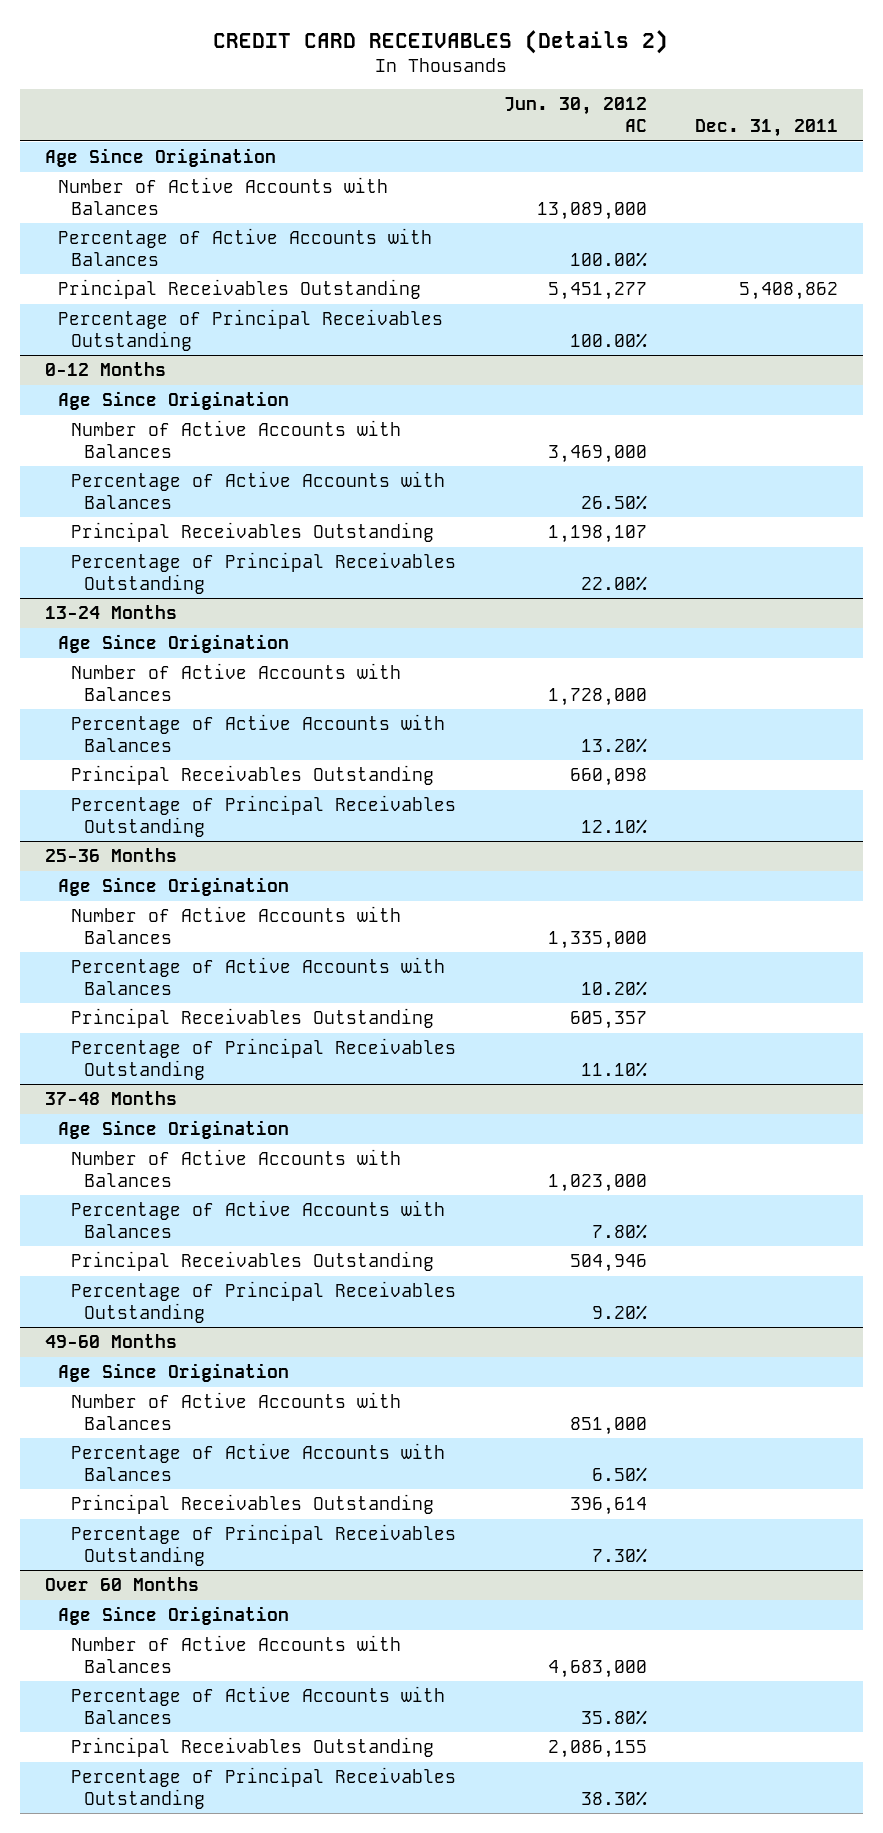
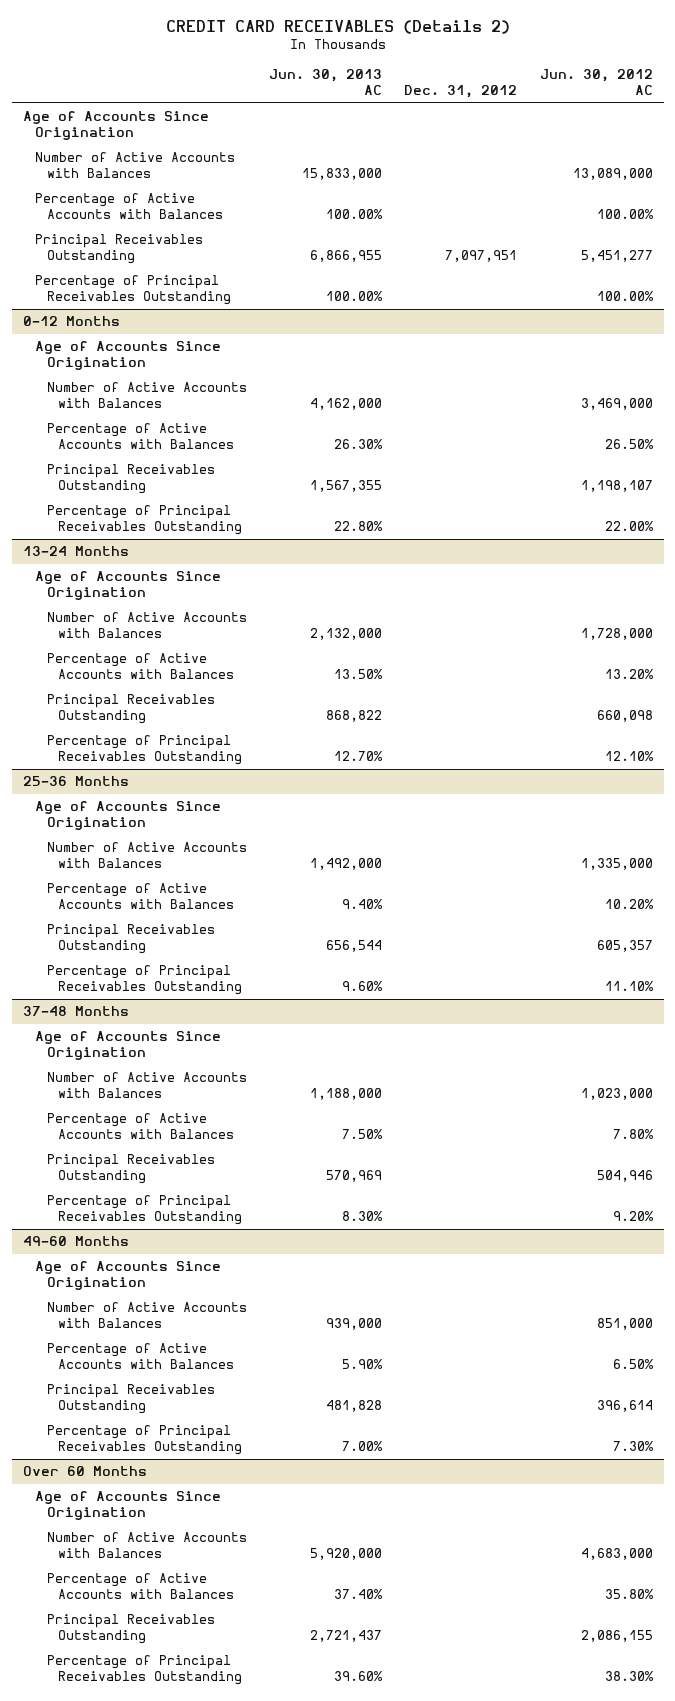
- | Jun. 30, 2012 AC | Dec. 31, 2011
+ | Jun. 30, 2013 AC | Dec. 31, 2012 | Jun. 30, 2012 AC
- Age Since Origination
+ Age of Accounts Since Origination
@ 0-12 Months
- Age Since Origination
+ Age of Accounts Since Origination
@ 13-24 Months
- Age Since Origination
+ Age of Accounts Since Origination
@ 25-36 Months
- Age Since Origination
+ Age of Accounts Since Origination
@ 37-48 Months
- Age Since Origination
+ Age of Accounts Since Origination
@ 49-60 Months
- Age Since Origination
+ Age of Accounts Since Origination
@ Over 60 Months
- Age Since Origination
+ Age of Accounts Since Origination

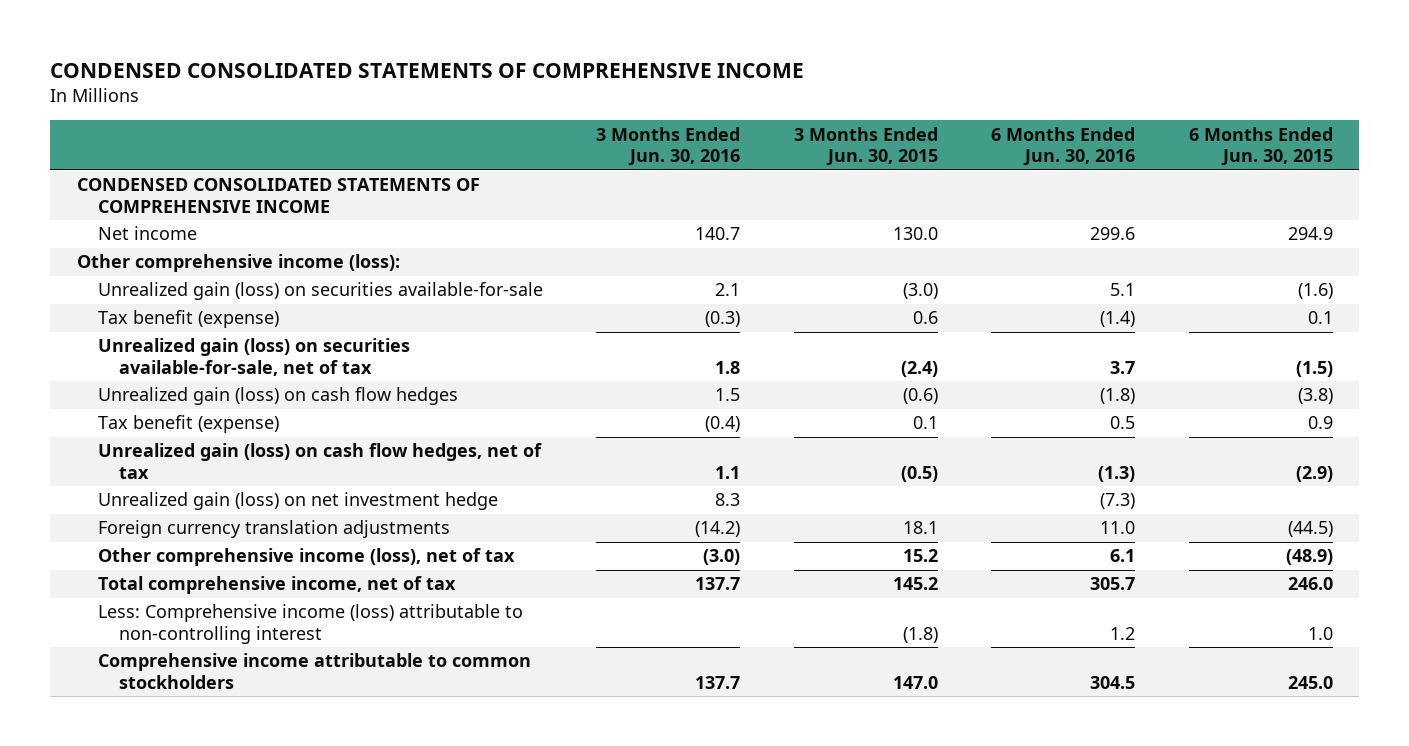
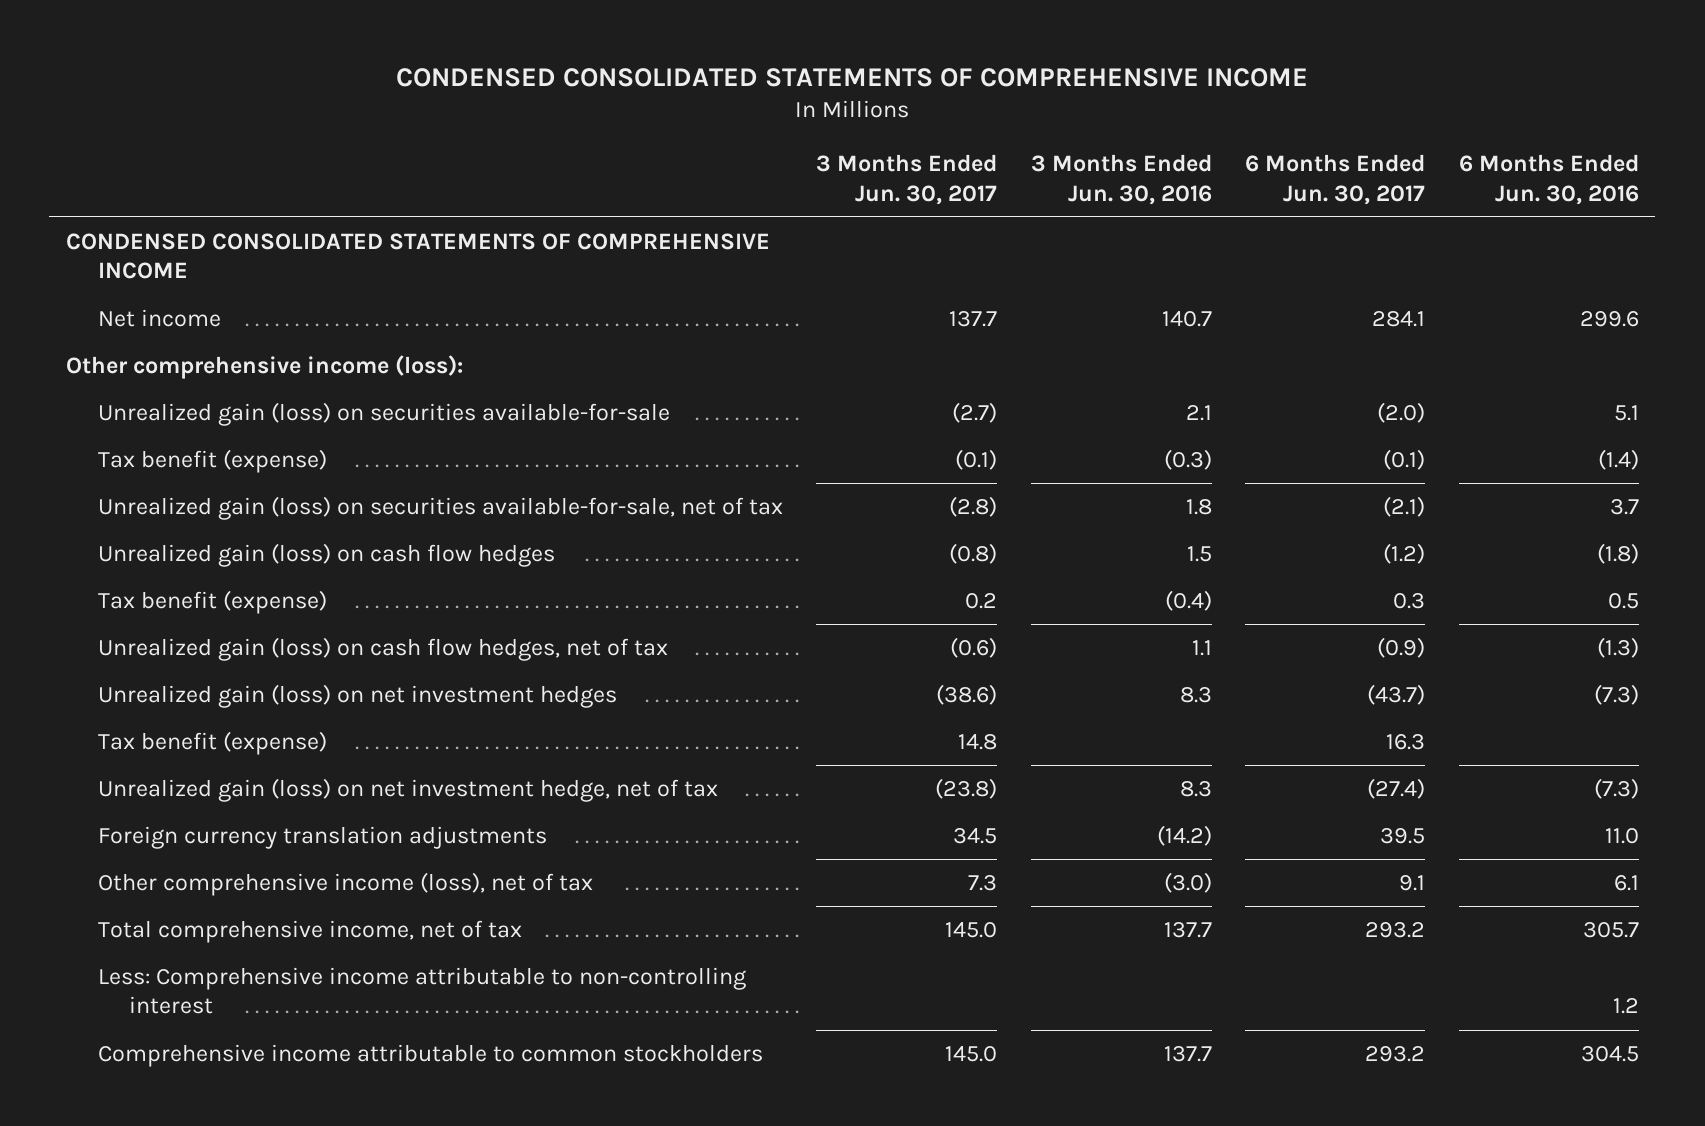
- | 3 Months Ended Jun. 30, 2016 | 3 Months Ended Jun. 30, 2015 | 6 Months Ended Jun. 30, 2016 | 6 Months Ended Jun. 30, 2015
+ | 3 Months Ended Jun. 30, 2017 | 3 Months Ended Jun. 30, 2016 | 6 Months Ended Jun. 30, 2017 | 6 Months Ended Jun. 30, 2016
- Unrealized gain (loss) on net investment hedge | 8.3 | | (7.3) |
+ Unrealized gain (loss) on net investment hedges | (38.6) | 8.3 | (43.7) | (7.3)
+ Tax benefit (expense) | 14.8 | | 16.3 |
+ Unrealized gain (loss) on net investment hedge, net of tax | (23.8) | 8.3 | (27.4) | (7.3)
- Less: Comprehensive income (loss) attributable to non-controlling interest | | (1.8) | 1.2 | 1.0
+ Less: Comprehensive income attributable to non-controlling interest | | | | 1.2

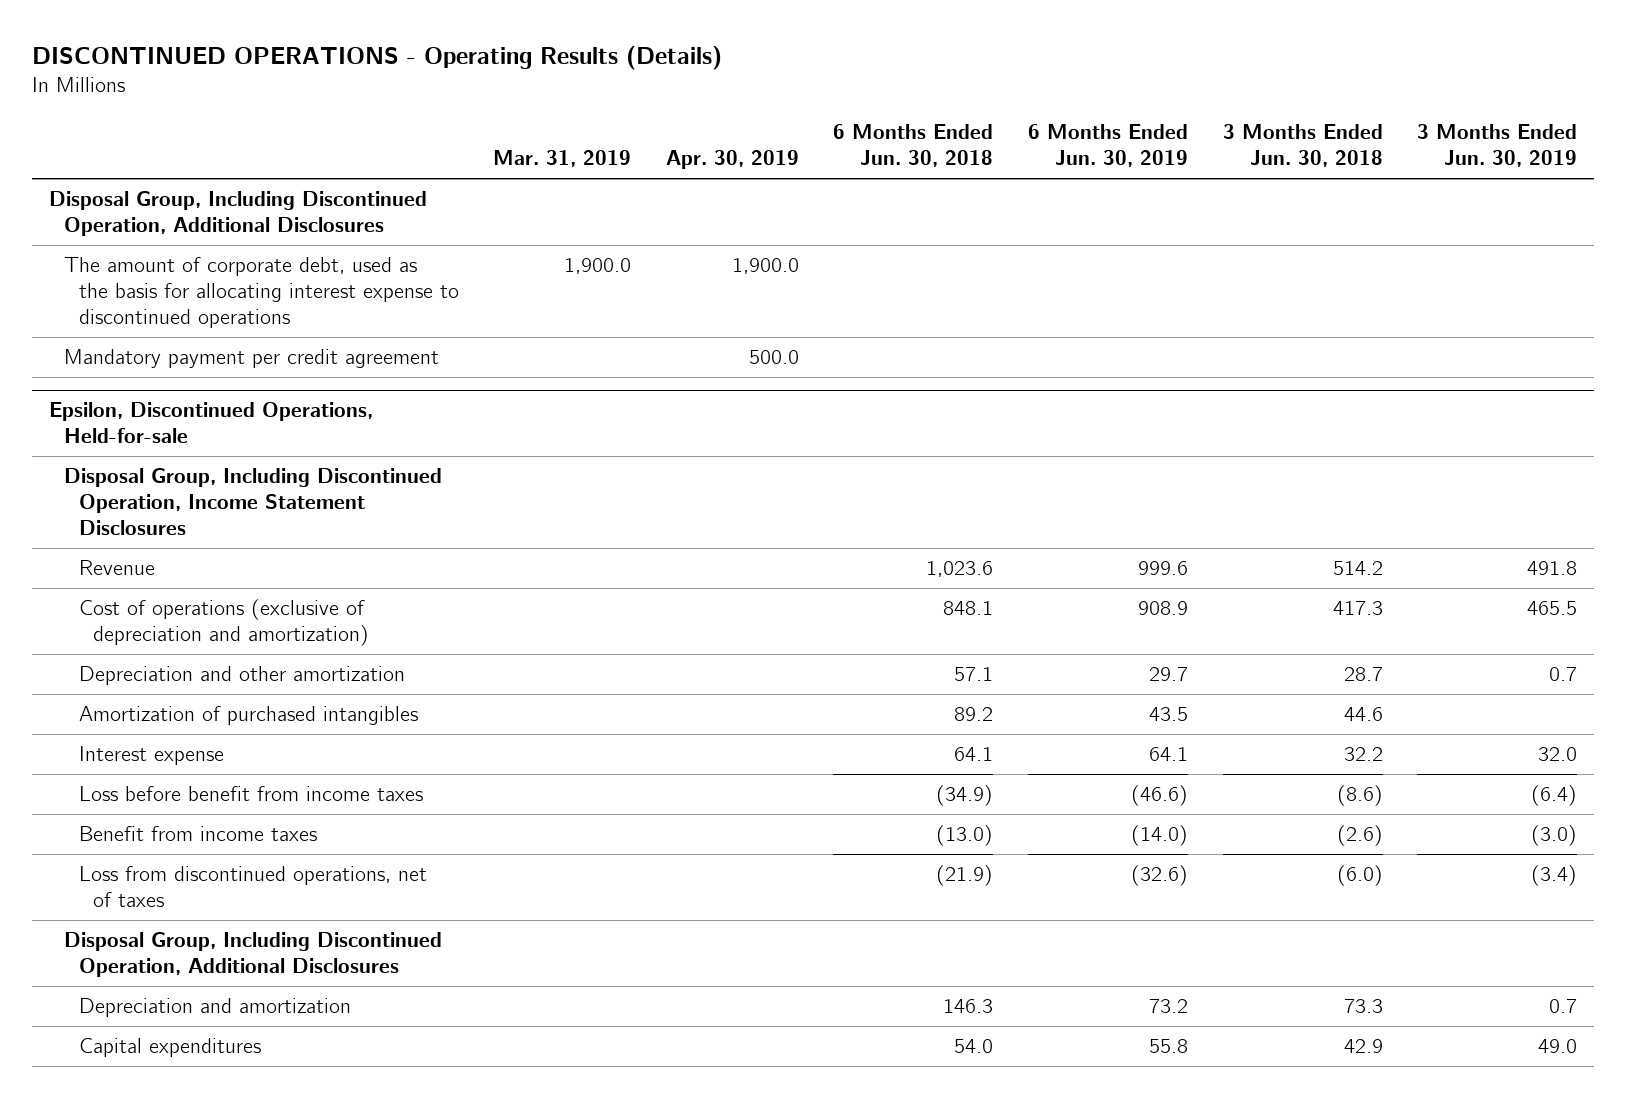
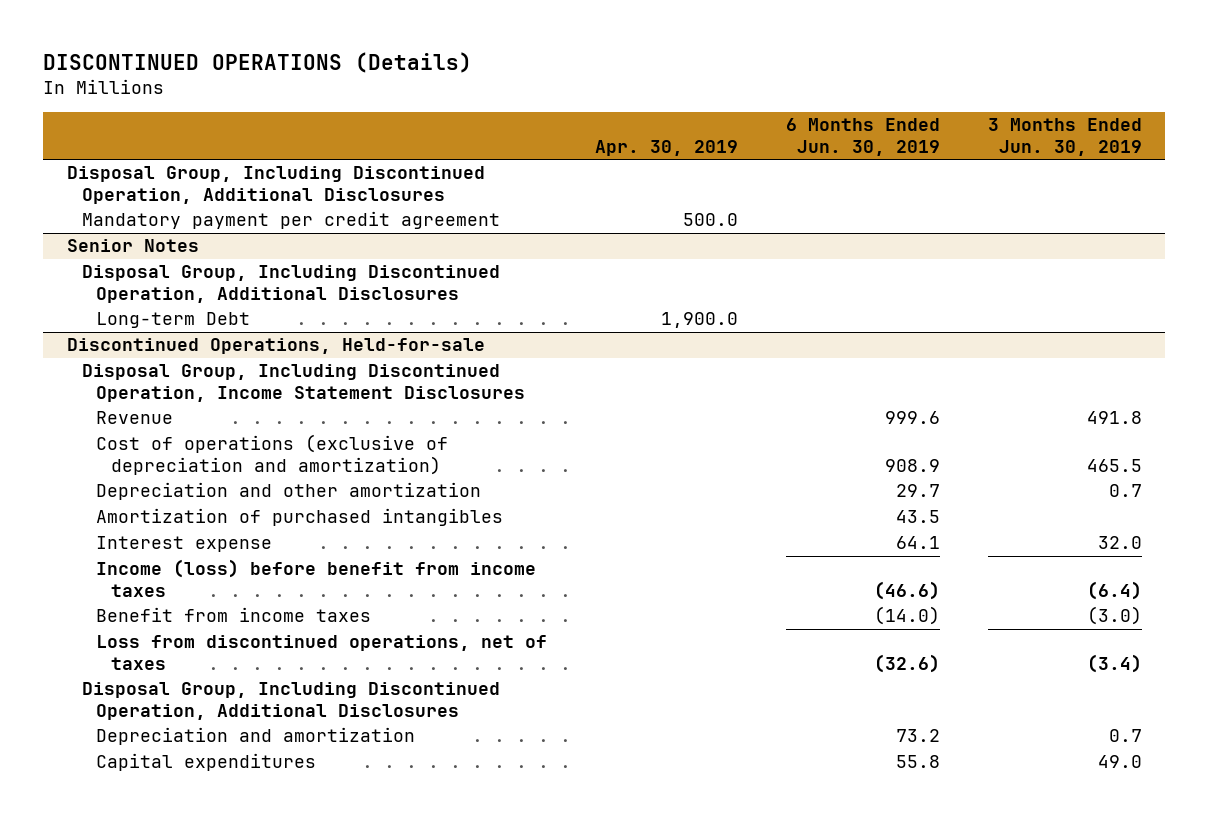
- DISCONTINUED OPERATIONS - Operating Results (Details)
+ DISCONTINUED OPERATIONS (Details)
- | Mar. 31, 2019 | Apr. 30, 2019 | 6 Months Ended Jun. 30, 2018 | 6 Months Ended Jun. 30, 2019 | 3 Months Ended Jun. 30, 2018 | 3 Months Ended Jun. 30, 2019
+ | Apr. 30, 2019 | 6 Months Ended Jun. 30, 2019 | 3 Months Ended Jun. 30, 2019
- The amount of corporate debt, used as the basis for allocating interest expense to discontinued operations | 1,900.0 | 1,900.0 | | | |
- Epsilon, Discontinued Operations, Held-for-sale
+ Senior Notes
+ Disposal Group, Including Discontinued Operation, Additional Disclosures
+ Long-term Debt | 1,900.0 | |
+ Discontinued Operations, Held-for-sale
- Loss before benefit from income taxes | | | (34.9) | (46.6) | (8.6) | (6.4)
+ Income (loss) before benefit from income taxes | | (46.6) | (6.4)

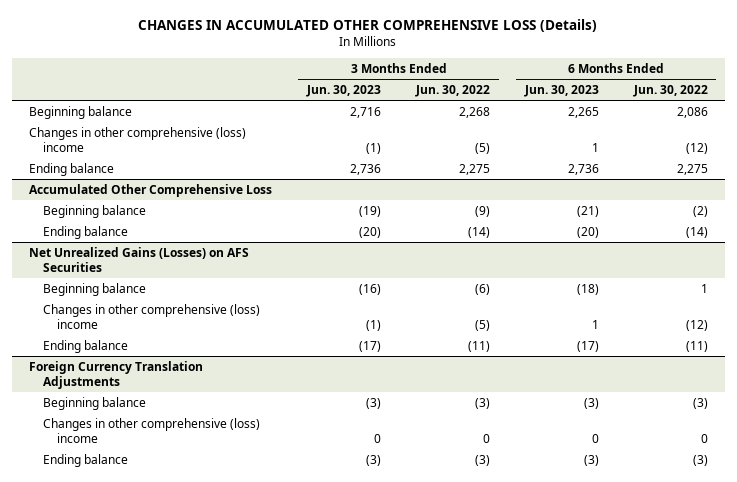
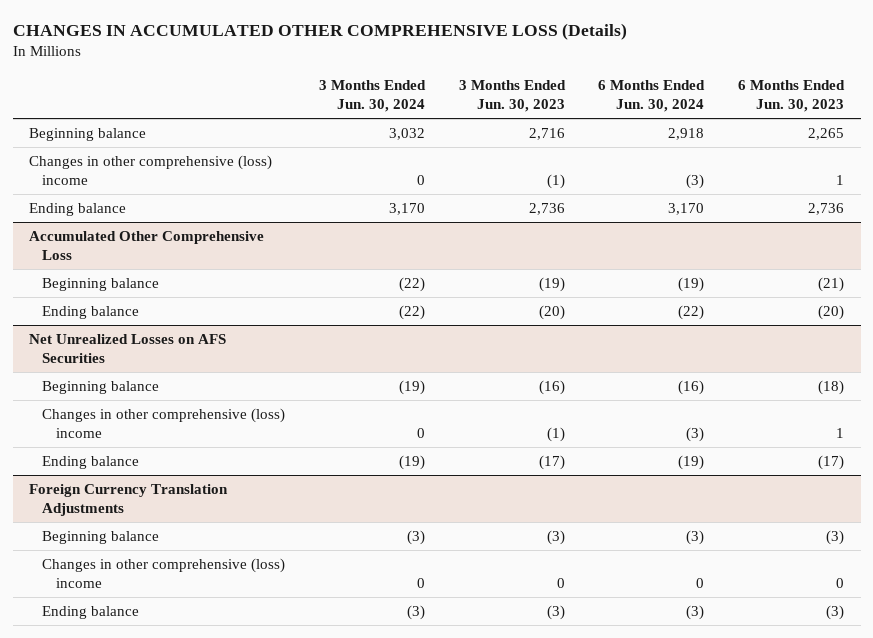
- | 3 Months Ended Jun. 30, 2023 | 3 Months Ended Jun. 30, 2022 | 6 Months Ended Jun. 30, 2023 | 6 Months Ended Jun. 30, 2022
+ | 3 Months Ended Jun. 30, 2024 | 3 Months Ended Jun. 30, 2023 | 6 Months Ended Jun. 30, 2024 | 6 Months Ended Jun. 30, 2023
- Net Unrealized Gains (Losses) on AFS Securities
+ Net Unrealized Losses on AFS Securities

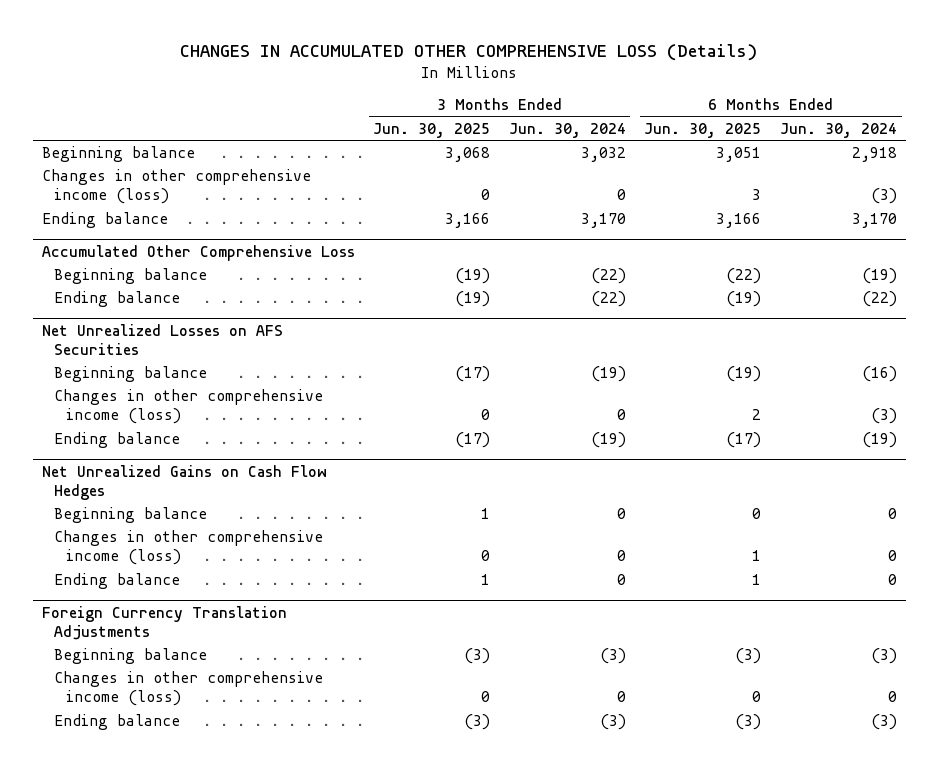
- | 3 Months Ended Jun. 30, 2024 | 3 Months Ended Jun. 30, 2023 | 6 Months Ended Jun. 30, 2024 | 6 Months Ended Jun. 30, 2023
+ | 3 Months Ended Jun. 30, 2025 | 3 Months Ended Jun. 30, 2024 | 6 Months Ended Jun. 30, 2025 | 6 Months Ended Jun. 30, 2024
- Changes in other comprehensive (loss) income | 0 | (1) | (3) | 1
+ Changes in other comprehensive income (loss) | 0 | 0 | 3 | (3)
@ Net Unrealized Losses on AFS Securities
- Changes in other comprehensive (loss) income | 0 | (1) | (3) | 1
+ Changes in other comprehensive income (loss) | 0 | 0 | 2 | (3)
+ Net Unrealized Gains on Cash Flow Hedges
+ Beginning balance | 1 | 0 | 0 | 0
+ Changes in other comprehensive income (loss) | 0 | 0 | 1 | 0
+ Ending balance | 1 | 0 | 1 | 0
@ Foreign Currency Translation Adjustments
- Changes in other comprehensive (loss) income | 0 | 0 | 0 | 0
+ Changes in other comprehensive income (loss) | 0 | 0 | 0 | 0

